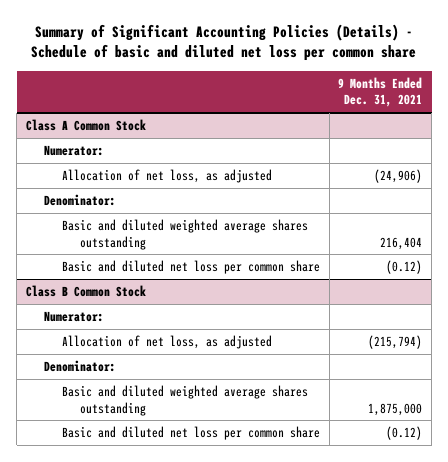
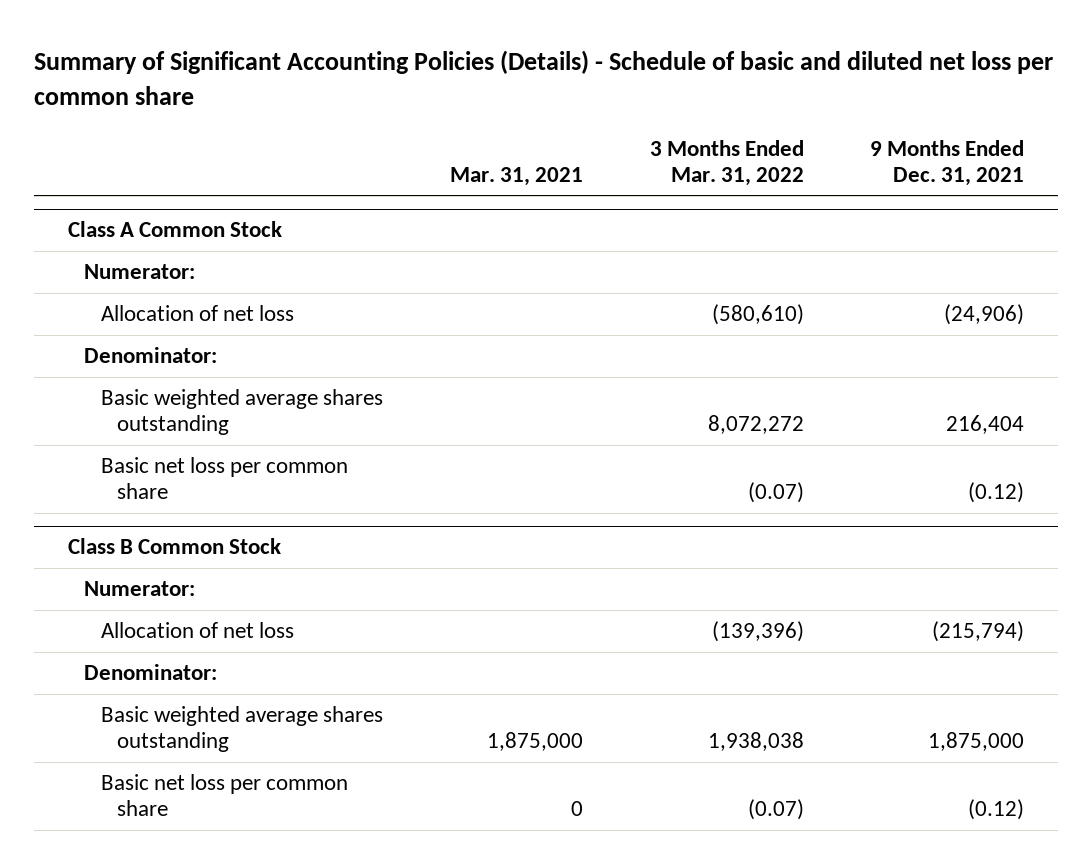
- | 9 Months Ended Dec. 31, 2021
+ | Mar. 31, 2021 | 3 Months Ended Mar. 31, 2022 | 9 Months Ended Dec. 31, 2021
@ Class A Common Stock
- Allocation of net loss, as adjusted | (24,906)
+ Allocation of net loss | | (580,610) | (24,906)
- Basic and diluted weighted average shares outstanding | 216,404
- Basic and diluted net loss per common share | (0.12)
+ Basic weighted average shares outstanding | | 8,072,272 | 216,404
+ Basic net loss per common share | | (0.07) | (0.12)
@ Class B Common Stock
- Allocation of net loss, as adjusted | (215,794)
+ Allocation of net loss | | (139,396) | (215,794)
- Basic and diluted weighted average shares outstanding | 1,875,000
- Basic and diluted net loss per common share | (0.12)
+ Basic weighted average shares outstanding | 1,875,000 | 1,938,038 | 1,875,000
+ Basic net loss per common share | 0 | (0.07) | (0.12)

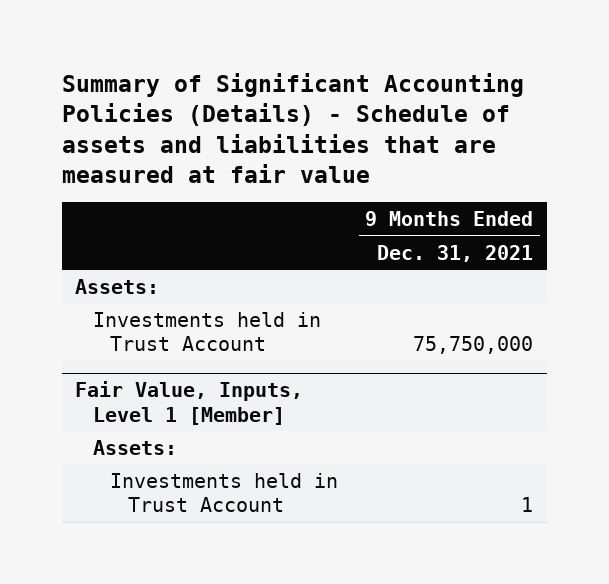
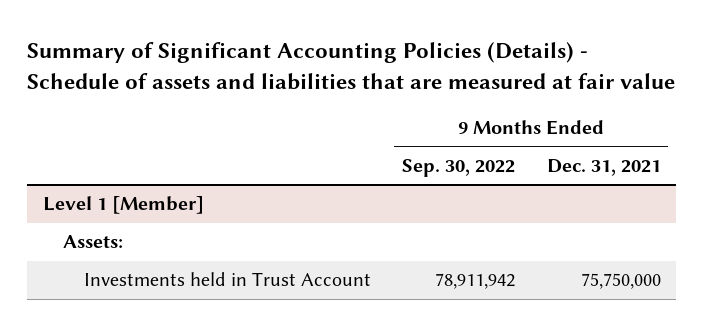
- | 9 Months Ended Dec. 31, 2021
+ | 9 Months Ended Sep. 30, 2022 | 9 Months Ended Dec. 31, 2021
+ Level 1 [Member]
- Fair Value, Inputs, Level 1 [Member]
- Assets:
- Investments held in Trust Account | 1

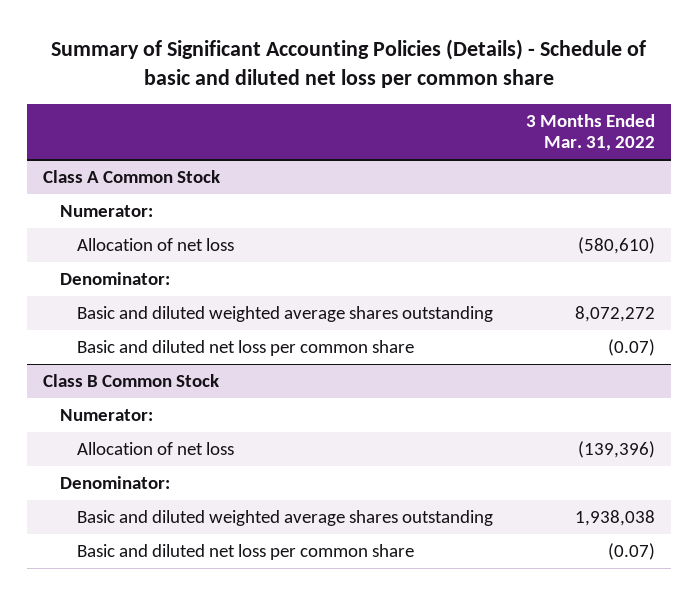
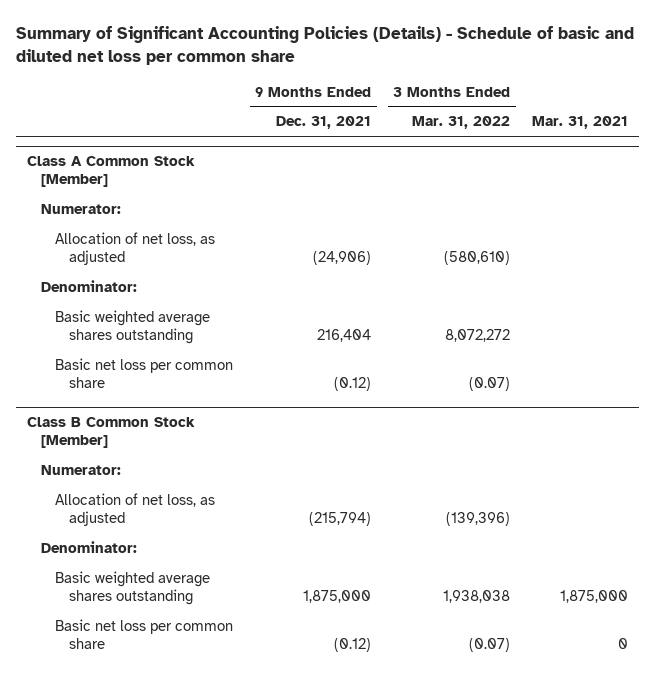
- | 3 Months Ended Mar. 31, 2022
+ | 9 Months Ended Dec. 31, 2021 | 3 Months Ended Mar. 31, 2022 | Mar. 31, 2021
- Class A Common Stock
+ Class A Common Stock [Member]
- Allocation of net loss | (580,610)
+ Allocation of net loss, as adjusted | (24,906) | (580,610) |
- Basic and diluted weighted average shares outstanding | 8,072,272
- Basic and diluted net loss per common share | (0.07)
- Class B Common Stock
+ Basic weighted average shares outstanding | 216,404 | 8,072,272 |
+ Basic net loss per common share | (0.12) | (0.07) |
+ Class B Common Stock [Member]
- Allocation of net loss | (139,396)
+ Allocation of net loss, as adjusted | (215,794) | (139,396) |
- Basic and diluted weighted average shares outstanding | 1,938,038
- Basic and diluted net loss per common share | (0.07)
+ Basic weighted average shares outstanding | 1,875,000 | 1,938,038 | 1,875,000
+ Basic net loss per common share | (0.12) | (0.07) | 0

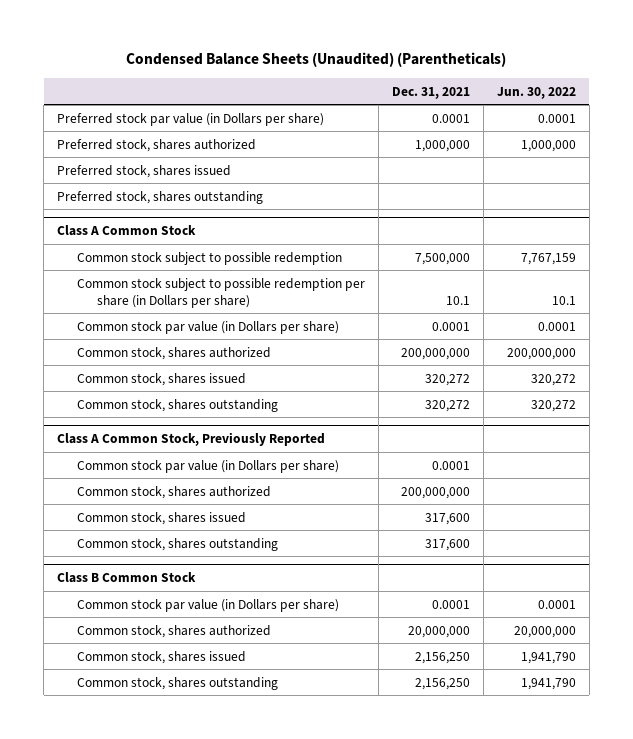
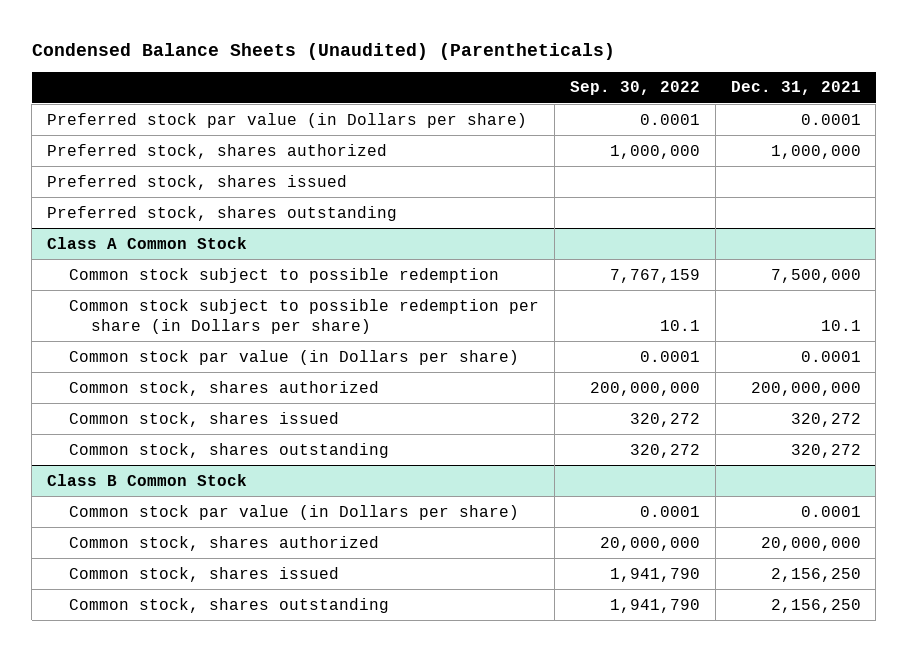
- | Dec. 31, 2021 | Jun. 30, 2022
+ | Sep. 30, 2022 | Dec. 31, 2021
- Class A Common Stock, Previously Reported
- Common stock par value (in Dollars per share) | 0.0001 |
- Common stock, shares authorized | 200,000,000 |
- Common stock, shares issued | 317,600 |
- Common stock, shares outstanding | 317,600 |

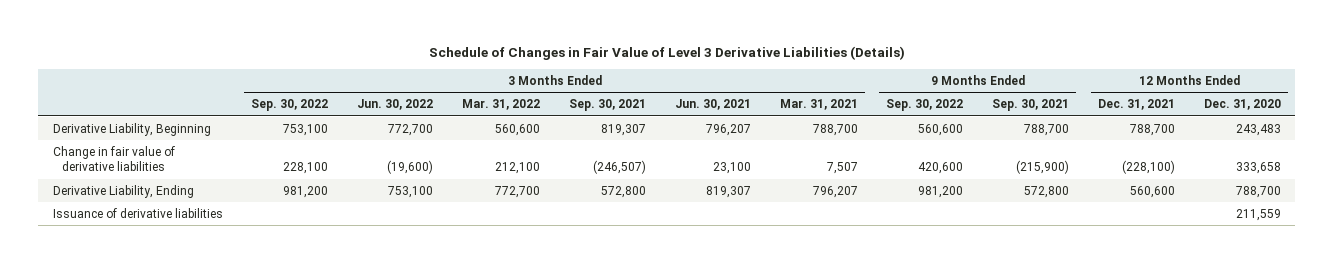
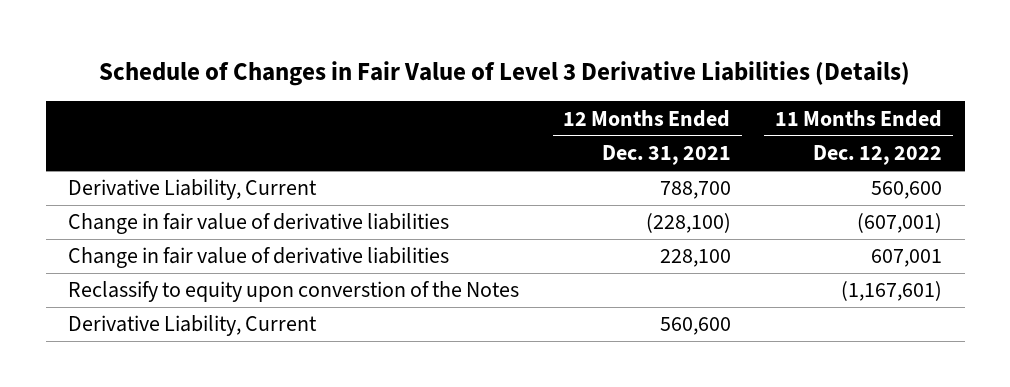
- | 3 Months Ended Sep. 30, 2022 | 3 Months Ended Jun. 30, 2022 | 3 Months Ended Mar. 31, 2022 | 3 Months Ended Sep. 30, 2021 | 3 Months Ended Jun. 30, 2021 | 3 Months Ended Mar. 31, 2021 | 9 Months Ended Sep. 30, 2022 | 9 Months Ended Sep. 30, 2021 | 12 Months Ended Dec. 31, 2021 | 12 Months Ended Dec. 31, 2020
+ | 12 Months Ended Dec. 31, 2021 | 11 Months Ended Dec. 12, 2022
- Derivative Liability, Beginning | 753,100 | 772,700 | 560,600 | 819,307 | 796,207 | 788,700 | 560,600 | 788,700 | 788,700 | 243,483
+ Derivative Liability, Current | 788,700 | 560,600
- Derivative Liability, Ending | 981,200 | 753,100 | 772,700 | 572,800 | 819,307 | 796,207 | 981,200 | 572,800 | 560,600 | 788,700
- Issuance of derivative liabilities | | | | | | | | | | 211,559
+ Change in fair value of derivative liabilities | 228,100 | 607,001
+ Reclassify to equity upon converstion of the Notes | | (1,167,601)
+ Derivative Liability, Current | 560,600 |

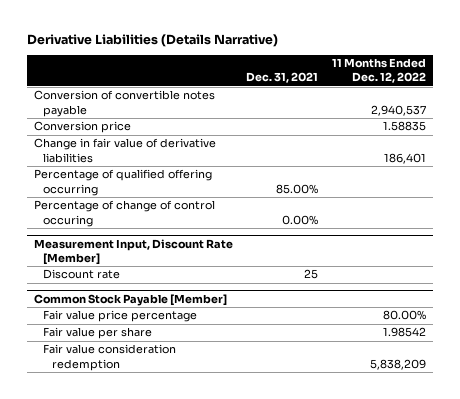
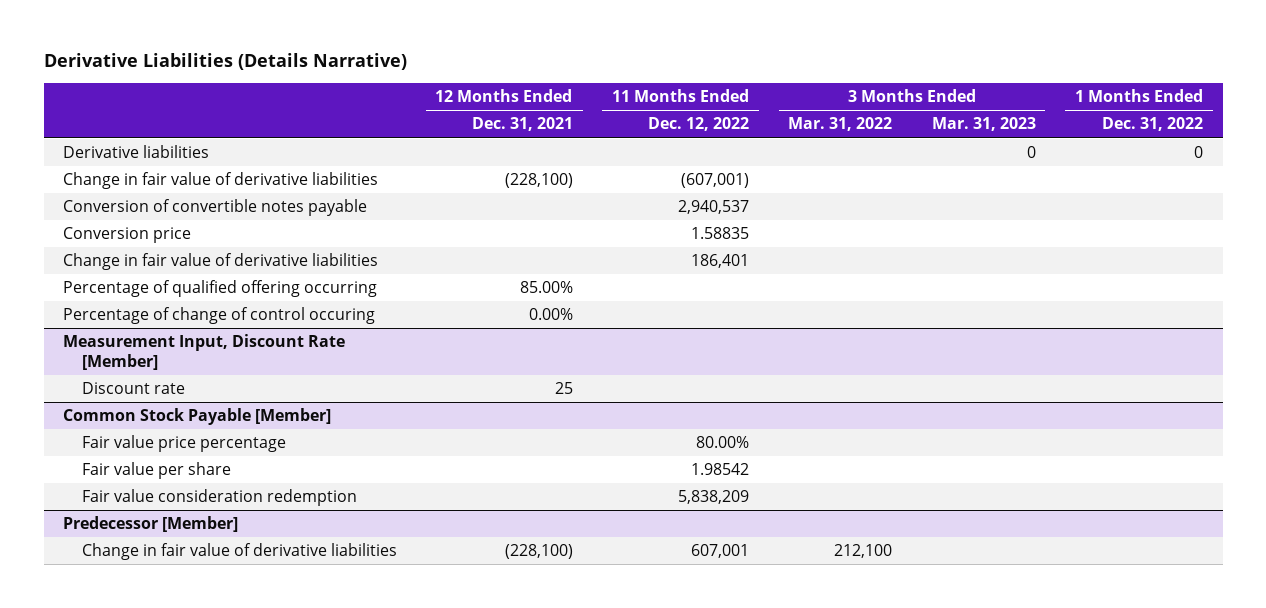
- | Dec. 31, 2021 | 11 Months Ended Dec. 12, 2022
+ | 12 Months Ended Dec. 31, 2021 | 11 Months Ended Dec. 12, 2022 | 3 Months Ended Mar. 31, 2022 | 3 Months Ended Mar. 31, 2023 | 1 Months Ended Dec. 31, 2022
+ Derivative liabilities | | | | 0 | 0
+ Change in fair value of derivative liabilities | (228,100) | (607,001) | | |
+ Predecessor [Member]
+ Change in fair value of derivative liabilities | (228,100) | 607,001 | 212,100 | |

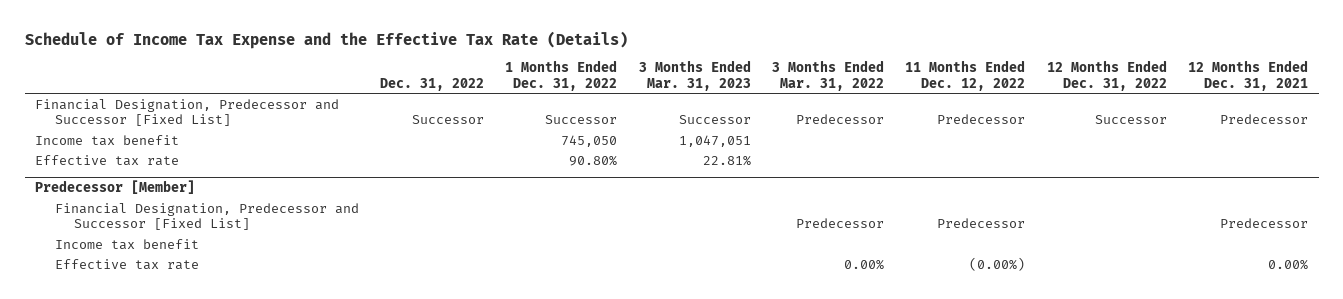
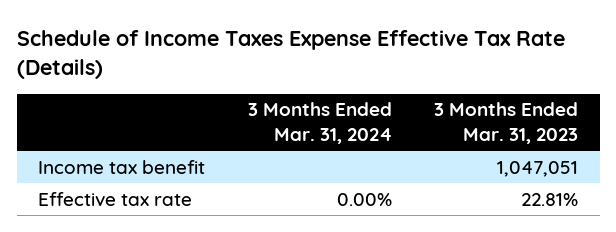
- Schedule of Income Tax Expense and the Effective Tax Rate (Details)
+ Schedule of Income Taxes Expense Effective Tax Rate (Details)
- | Dec. 31, 2022 | 1 Months Ended Dec. 31, 2022 | 3 Months Ended Mar. 31, 2023 | 3 Months Ended Mar. 31, 2022 | 11 Months Ended Dec. 12, 2022 | 12 Months Ended Dec. 31, 2022 | 12 Months Ended Dec. 31, 2021
+ | 3 Months Ended Mar. 31, 2024 | 3 Months Ended Mar. 31, 2023
- Financial Designation, Predecessor and Successor [Fixed List] | Successor | Successor | Successor | Predecessor | Predecessor | Successor | Predecessor
- Predecessor [Member]
- Financial Designation, Predecessor and Successor [Fixed List] | | | | Predecessor | Predecessor | | Predecessor
- Income tax benefit
- Effective tax rate | | | | 0.00% | (0.00%) | | 0.00%

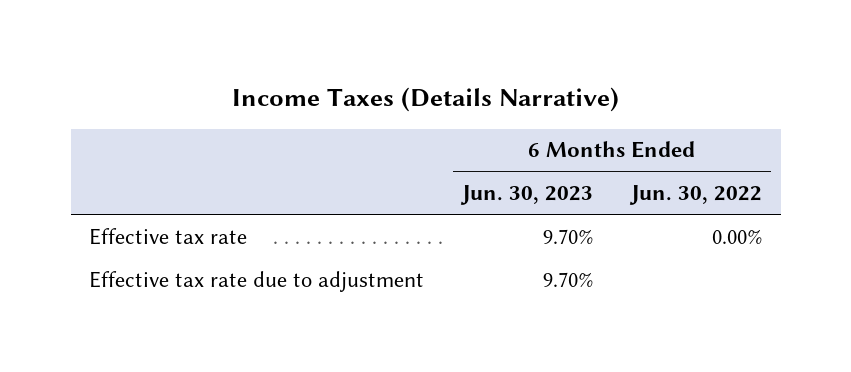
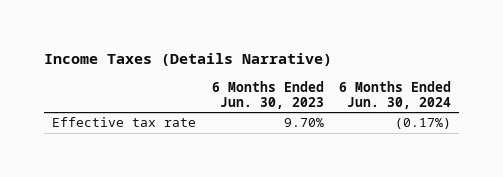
- | 6 Months Ended Jun. 30, 2023 | 6 Months Ended Jun. 30, 2022
+ | 6 Months Ended Jun. 30, 2023 | 6 Months Ended Jun. 30, 2024
- Effective tax rate due to adjustment | 9.70% |

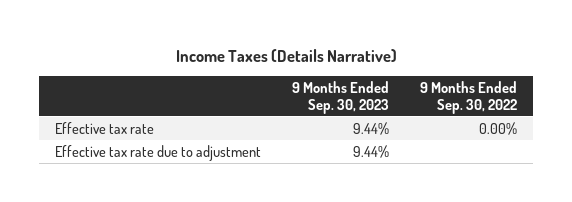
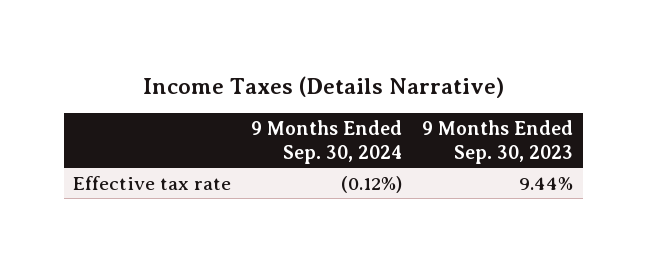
- | 9 Months Ended Sep. 30, 2023 | 9 Months Ended Sep. 30, 2022
+ | 9 Months Ended Sep. 30, 2024 | 9 Months Ended Sep. 30, 2023
- Effective tax rate due to adjustment | 9.44% |

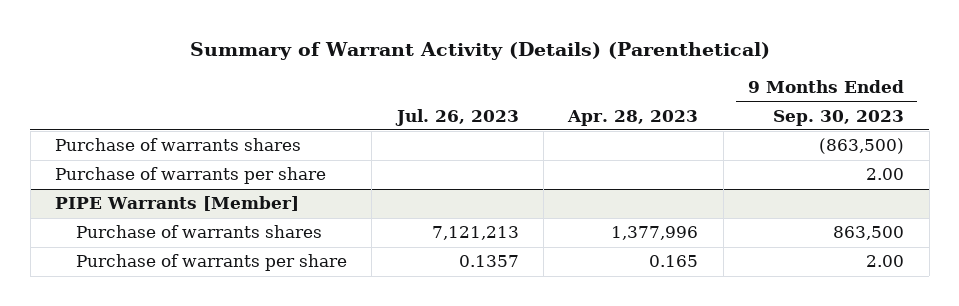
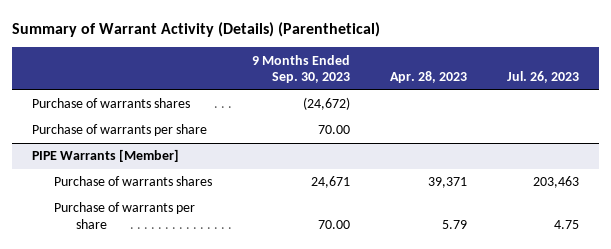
- | Jul. 26, 2023 | Apr. 28, 2023 | 9 Months Ended Sep. 30, 2023
+ | 9 Months Ended Sep. 30, 2023 | Apr. 28, 2023 | Jul. 26, 2023
- Purchase of warrants shares | | | (863,500)
- Purchase of warrants per share | | | 2.00
+ Purchase of warrants shares | (24,672) | |
+ Purchase of warrants per share | 70.00 | |
@ PIPE Warrants [Member]
- Purchase of warrants shares | 7,121,213 | 1,377,996 | 863,500
- Purchase of warrants per share | 0.1357 | 0.165 | 2.00
+ Purchase of warrants shares | 24,671 | 39,371 | 203,463
+ Purchase of warrants per share | 70.00 | 5.79 | 4.75

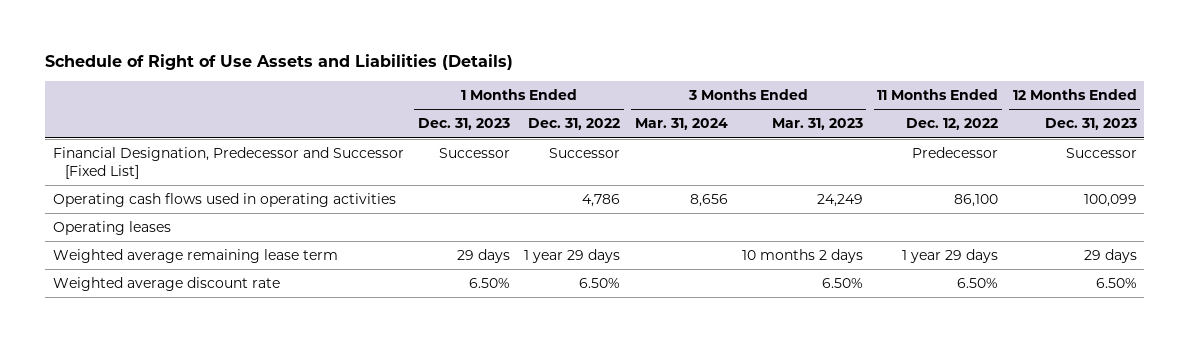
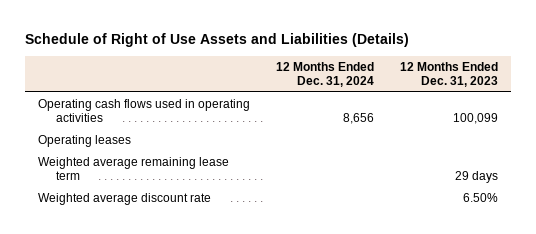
- | 1 Months Ended Dec. 31, 2023 | 1 Months Ended Dec. 31, 2022 | 3 Months Ended Mar. 31, 2024 | 3 Months Ended Mar. 31, 2023 | 11 Months Ended Dec. 12, 2022 | 12 Months Ended Dec. 31, 2023
+ | 12 Months Ended Dec. 31, 2024 | 12 Months Ended Dec. 31, 2023
- Financial Designation, Predecessor and Successor [Fixed List] | Successor | Successor | | | Predecessor | Successor

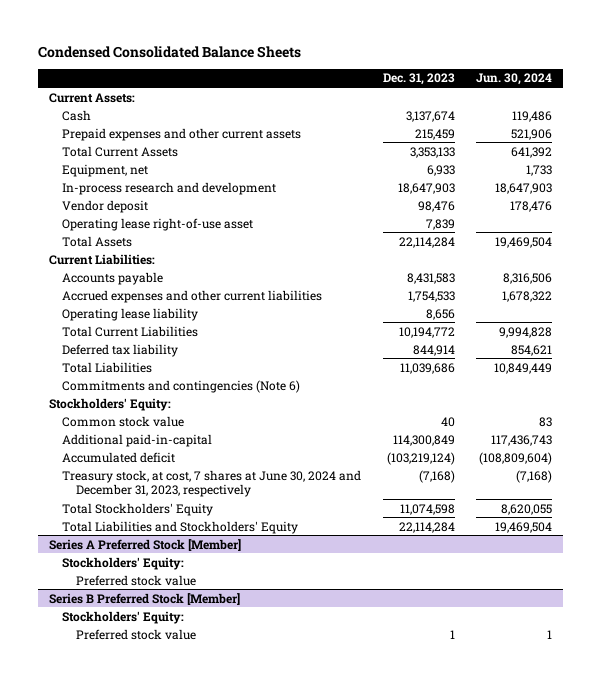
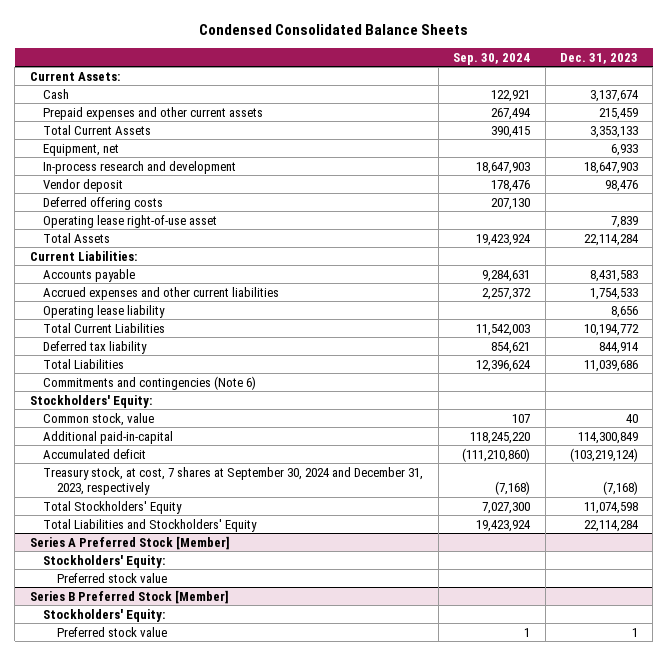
- | Dec. 31, 2023 | Jun. 30, 2024
+ | Sep. 30, 2024 | Dec. 31, 2023
+ Deferred offering costs | 207,130 |
- Common stock value | 40 | 83
+ Common stock, value | 107 | 40
- Treasury stock, at cost, 7 shares at June 30, 2024 and December 31, 2023, respectively | (7,168) | (7,168)
+ Treasury stock, at cost, 7 shares at September 30, 2024 and December 31, 2023, respectively | (7,168) | (7,168)

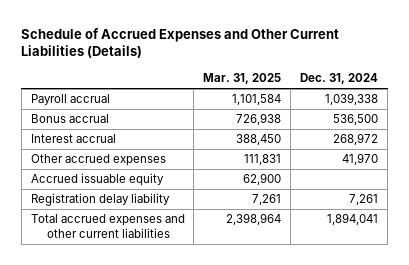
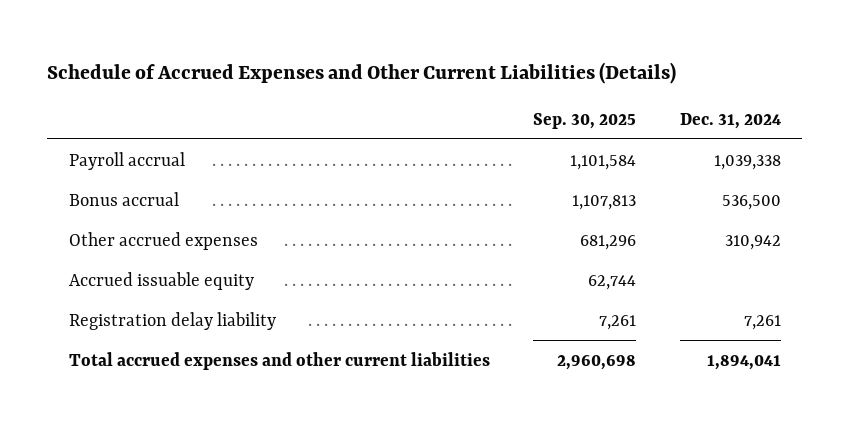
- | Mar. 31, 2025 | Dec. 31, 2024
+ | Sep. 30, 2025 | Dec. 31, 2024
- Interest accrual | 388,450 | 268,972
- Other accrued expenses | 111,831 | 41,970
+ Other accrued expenses | 681,296 | 310,942

